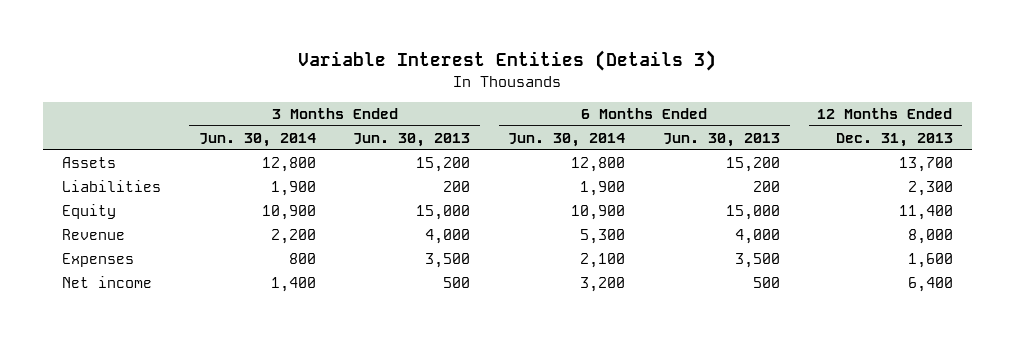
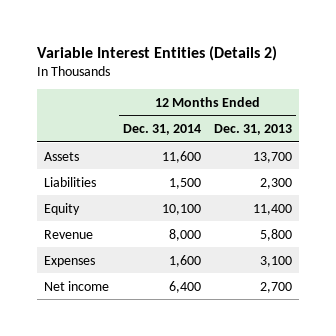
- Variable Interest Entities (Details 3)
+ Variable Interest Entities (Details 2)
- | 3 Months Ended Jun. 30, 2014 | 3 Months Ended Jun. 30, 2013 | 6 Months Ended Jun. 30, 2014 | 6 Months Ended Jun. 30, 2013 | 12 Months Ended Dec. 31, 2013
+ | 12 Months Ended Dec. 31, 2014 | 12 Months Ended Dec. 31, 2013
- Revenue | 2,200 | 4,000 | 5,300 | 4,000 | 8,000
- Expenses | 800 | 3,500 | 2,100 | 3,500 | 1,600
- Net income | 1,400 | 500 | 3,200 | 500 | 6,400
+ Revenue | 8,000 | 5,800
+ Expenses | 1,600 | 3,100
+ Net income | 6,400 | 2,700

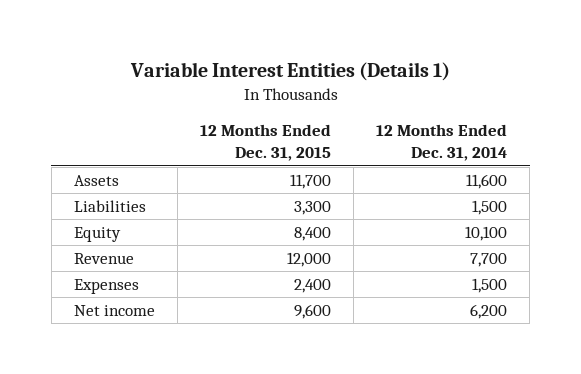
- Variable Interest Entities (Details 2)
+ Variable Interest Entities (Details 1)
- | 12 Months Ended Dec. 31, 2014 | 12 Months Ended Dec. 31, 2013
+ | 12 Months Ended Dec. 31, 2015 | 12 Months Ended Dec. 31, 2014
- Revenue | 8,000 | 5,800
- Expenses | 1,600 | 3,100
- Net income | 6,400 | 2,700
+ Revenue | 12,000 | 7,700
+ Expenses | 2,400 | 1,500
+ Net income | 9,600 | 6,200

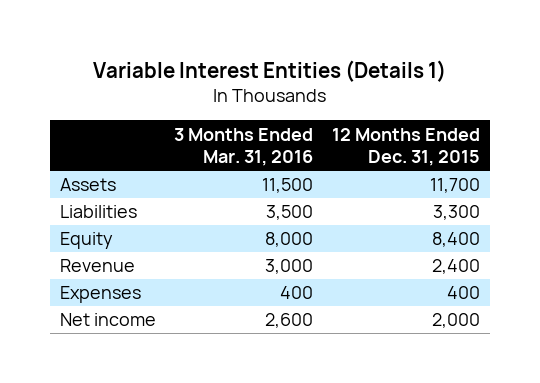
- | 12 Months Ended Dec. 31, 2015 | 12 Months Ended Dec. 31, 2014
+ | 3 Months Ended Mar. 31, 2016 | 12 Months Ended Dec. 31, 2015
- Revenue | 12,000 | 7,700
- Expenses | 2,400 | 1,500
- Net income | 9,600 | 6,200
+ Revenue | 3,000 | 2,400
+ Expenses | 400 | 400
+ Net income | 2,600 | 2,000

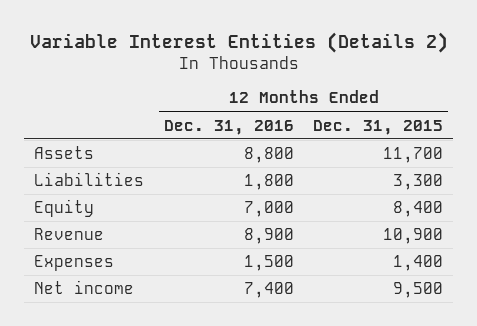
- Variable Interest Entities (Details 1)
+ Variable Interest Entities (Details 2)
- | 3 Months Ended Mar. 31, 2016 | 12 Months Ended Dec. 31, 2015
+ | 12 Months Ended Dec. 31, 2016 | 12 Months Ended Dec. 31, 2015
- Revenue | 3,000 | 2,400
- Expenses | 400 | 400
- Net income | 2,600 | 2,000
+ Revenue | 8,900 | 10,900
+ Expenses | 1,500 | 1,400
+ Net income | 7,400 | 9,500

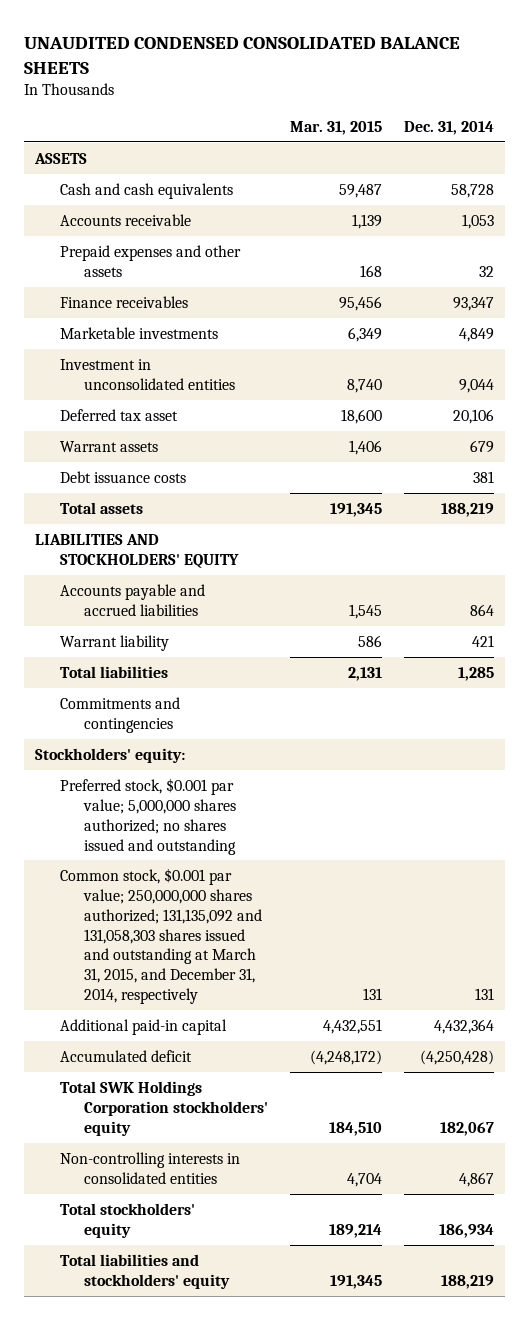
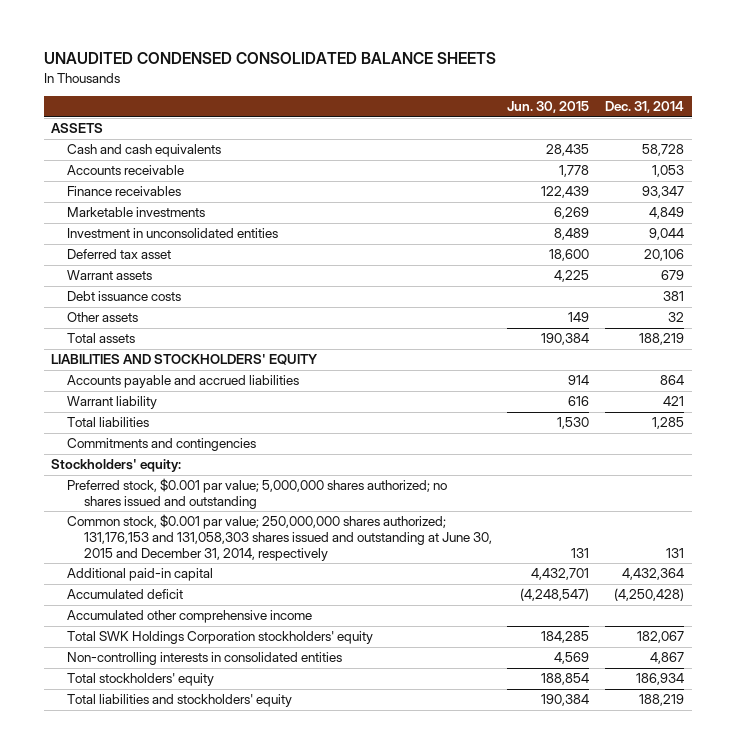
- | Mar. 31, 2015 | Dec. 31, 2014
+ | Jun. 30, 2015 | Dec. 31, 2014
- Prepaid expenses and other assets | 168 | 32
+ Other assets | 149 | 32
- Common stock, $0.001 par value; 250,000,000 shares authorized; 131,135,092 and 131,058,303 shares issued and outstanding at March 31, 2015, and December 31, 2014, respectively | 131 | 131
+ Common stock, $0.001 par value; 250,000,000 shares authorized; 131,176,153 and 131,058,303 shares issued and outstanding at June 30, 2015 and December 31, 2014, respectively | 131 | 131
+ Accumulated other comprehensive income

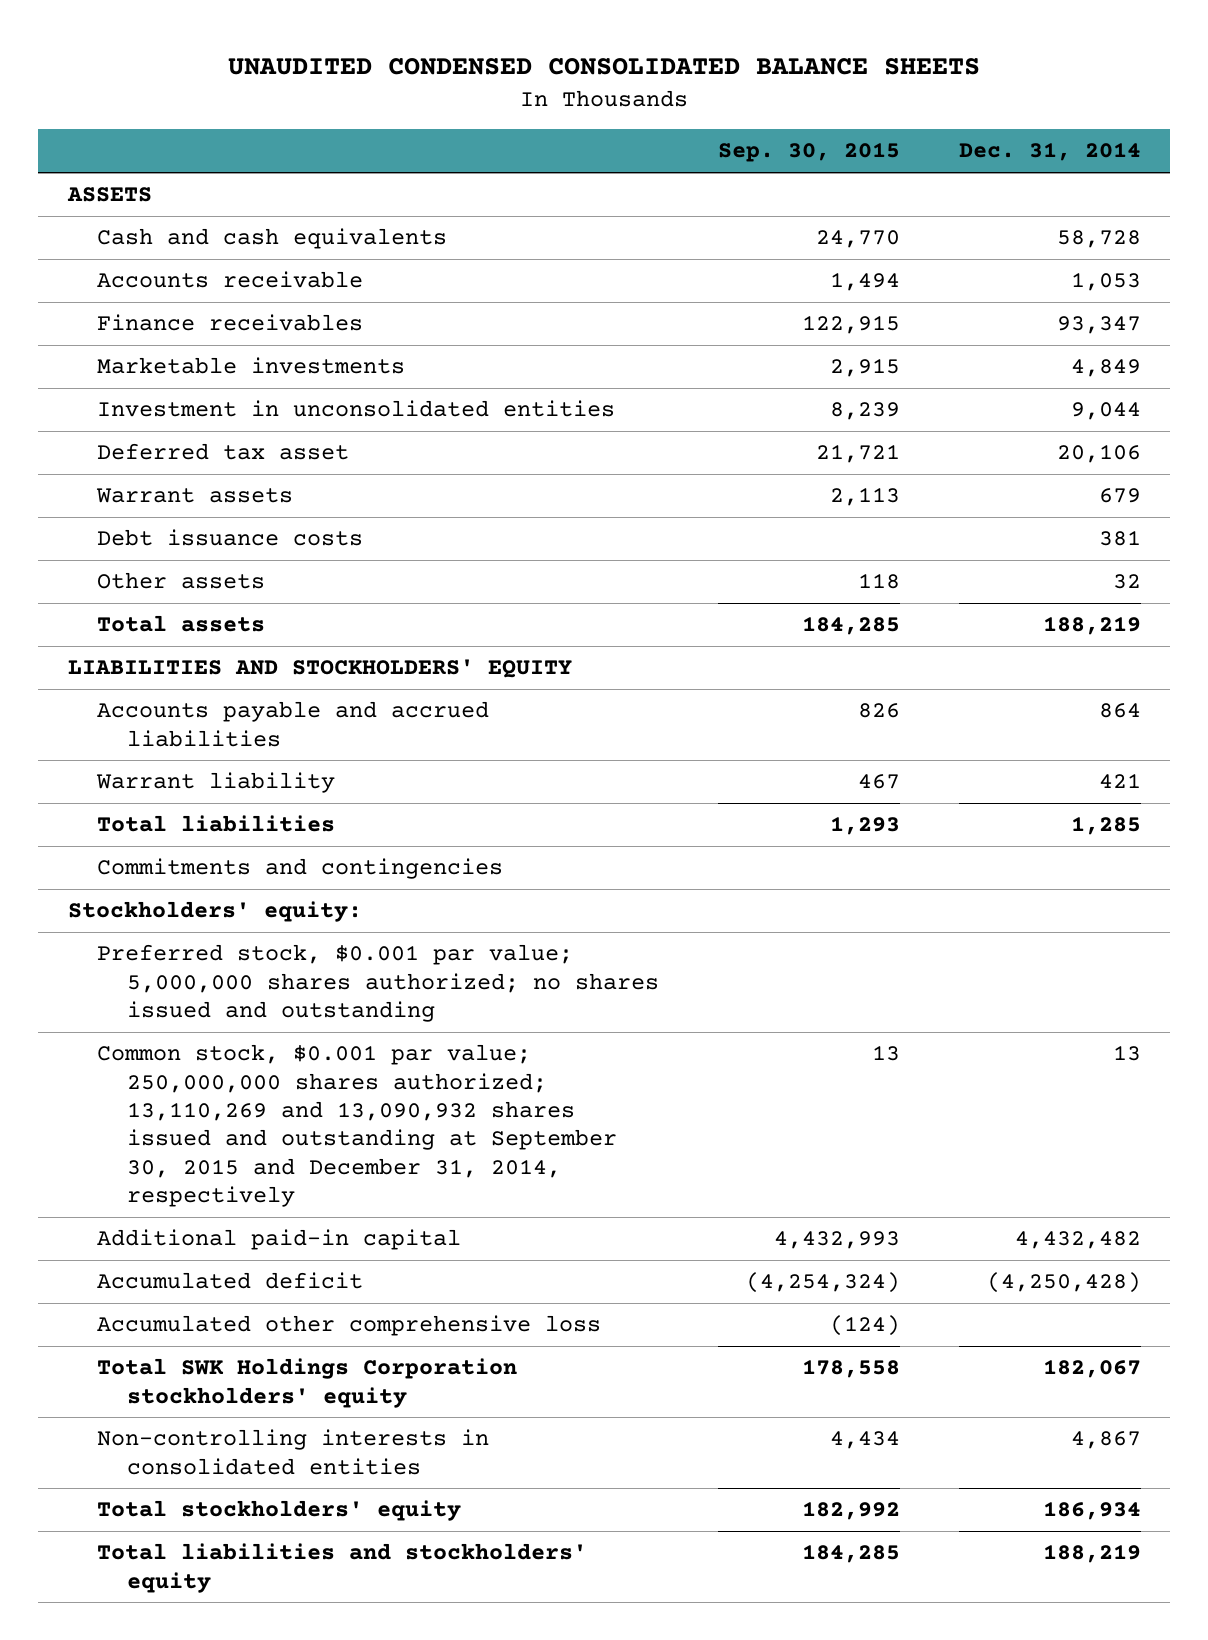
- | Jun. 30, 2015 | Dec. 31, 2014
+ | Sep. 30, 2015 | Dec. 31, 2014
- Common stock, $0.001 par value; 250,000,000 shares authorized; 131,176,153 and 131,058,303 shares issued and outstanding at June 30, 2015 and December 31, 2014, respectively | 131 | 131
- Additional paid-in capital | 4,432,701 | 4,432,364
+ Common stock, $0.001 par value; 250,000,000 shares authorized; 13,110,269 and 13,090,932 shares issued and outstanding at September 30, 2015 and December 31, 2014, respectively | 13 | 13
+ Additional paid-in capital | 4,432,993 | 4,432,482
- Accumulated other comprehensive income
+ Accumulated other comprehensive loss | (124) |

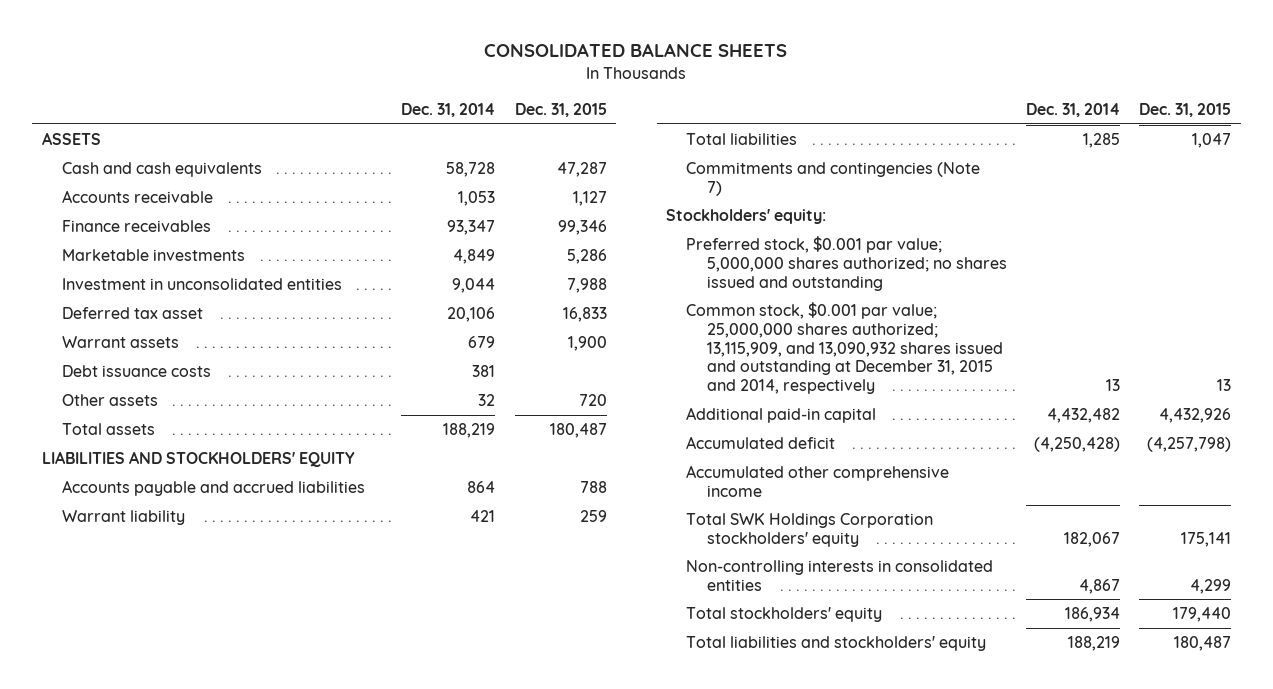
- UNAUDITED CONDENSED CONSOLIDATED BALANCE SHEETS
+ CONSOLIDATED BALANCE SHEETS
- | Sep. 30, 2015 | Dec. 31, 2014
+ | Dec. 31, 2014 | Dec. 31, 2015
- Commitments and contingencies
+ Commitments and contingencies (Note 7)
- Common stock, $0.001 par value; 250,000,000 shares authorized; 13,110,269 and 13,090,932 shares issued and outstanding at September 30, 2015 and December 31, 2014, respectively | 13 | 13
+ Common stock, $0.001 par value; 25,000,000 shares authorized; 13,115,909, and 13,090,932 shares issued and outstanding at December 31, 2015 and 2014, respectively | 13 | 13
- Accumulated other comprehensive loss | (124) |
+ Accumulated other comprehensive income

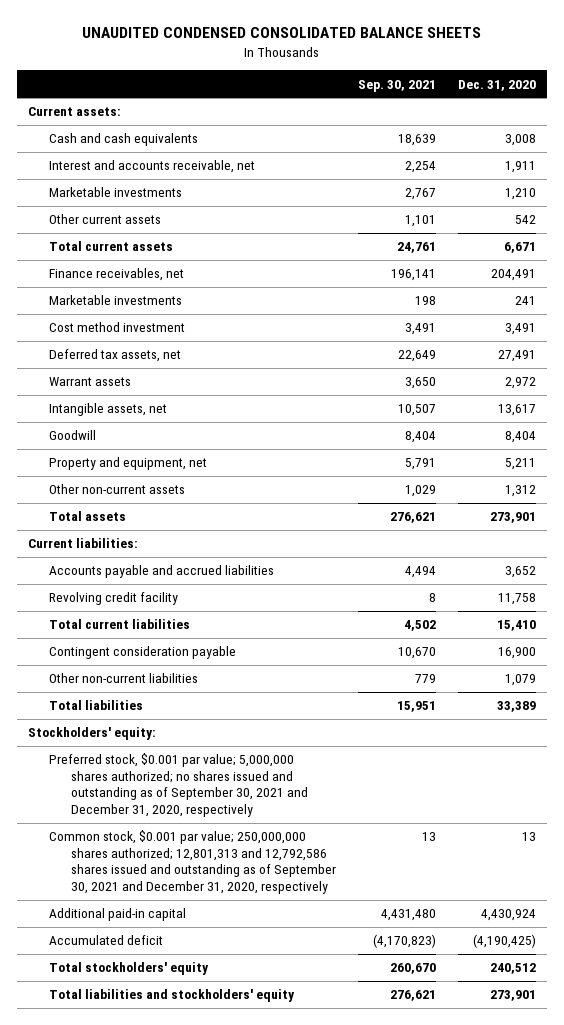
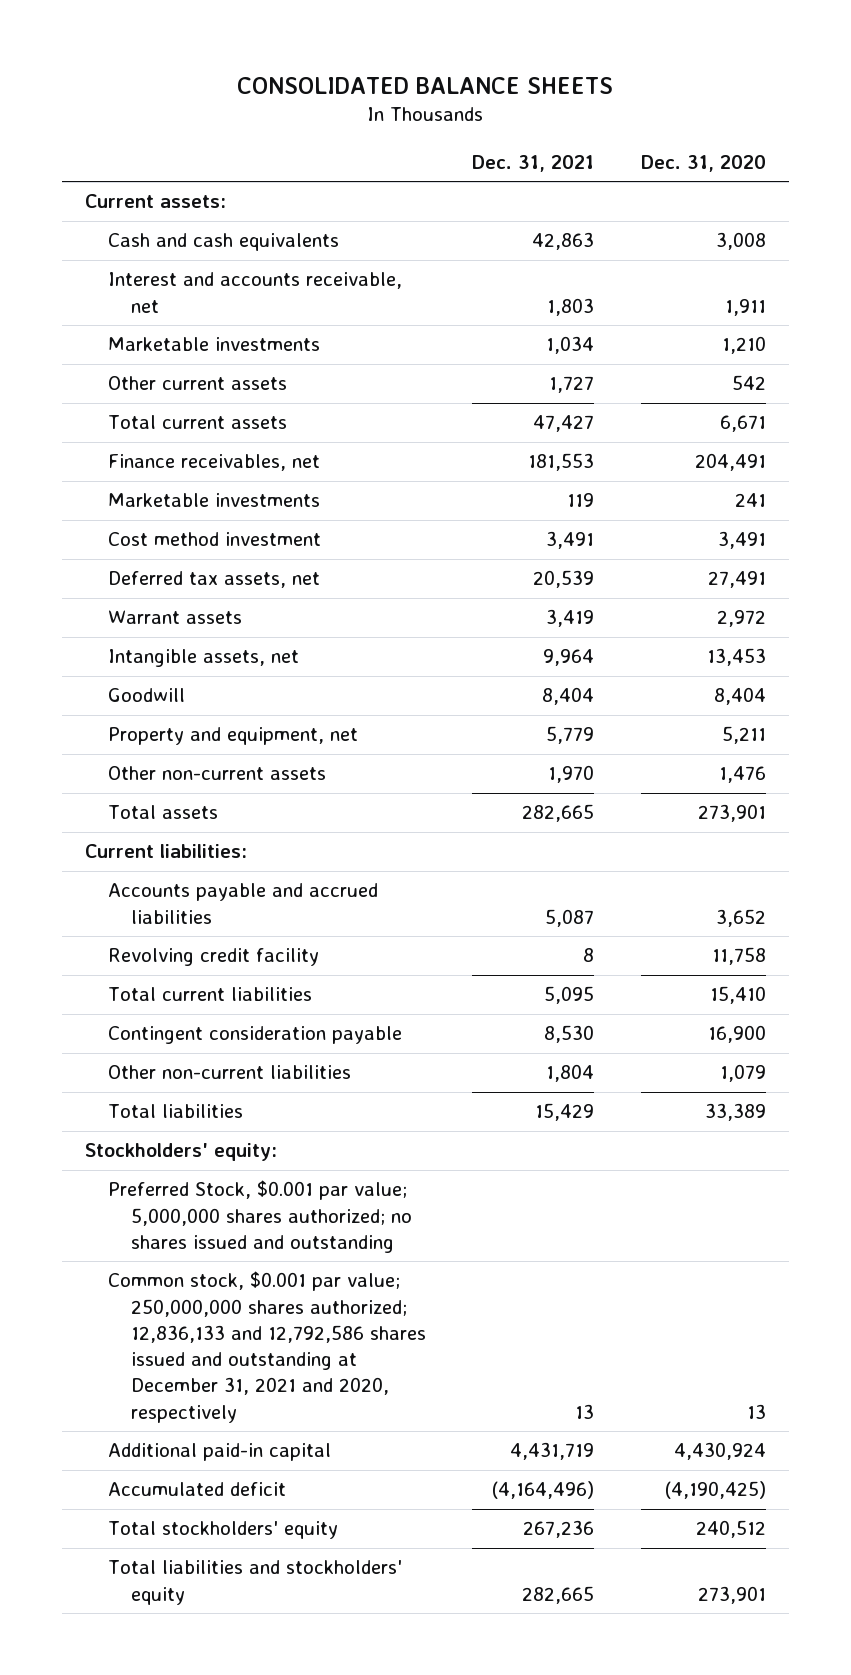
- UNAUDITED CONDENSED CONSOLIDATED BALANCE SHEETS
+ CONSOLIDATED BALANCE SHEETS
- | Sep. 30, 2021 | Dec. 31, 2020
+ | Dec. 31, 2021 | Dec. 31, 2020
- Intangible assets, net | 10,507 | 13,617
+ Intangible assets, net | 9,964 | 13,453
- Other non-current assets | 1,029 | 1,312
+ Other non-current assets | 1,970 | 1,476
- Preferred stock, $0.001 par value; 5,000,000 shares authorized; no shares issued and outstanding as of September 30, 2021 and December 31, 2020, respectively
- Common stock, $0.001 par value; 250,000,000 shares authorized; 12,801,313 and 12,792,586 shares issued and outstanding as of September 30, 2021 and December 31, 2020, respectively | 13 | 13
+ Preferred Stock, $0.001 par value; 5,000,000 shares authorized; no shares issued and outstanding
+ Common stock, $0.001 par value; 250,000,000 shares authorized; 12,836,133 and 12,792,586 shares issued and outstanding at December 31, 2021 and 2020, respectively | 13 | 13

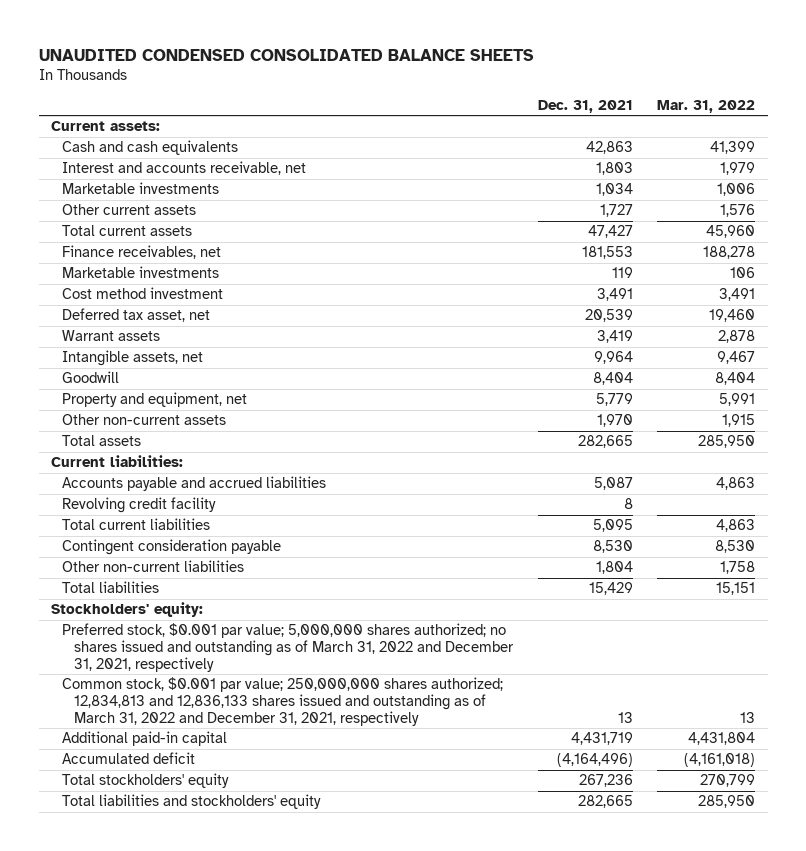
- CONSOLIDATED BALANCE SHEETS
+ UNAUDITED CONDENSED CONSOLIDATED BALANCE SHEETS
- | Dec. 31, 2021 | Dec. 31, 2020
+ | Dec. 31, 2021 | Mar. 31, 2022
- Deferred tax assets, net | 20,539 | 27,491
+ Deferred tax asset, net | 20,539 | 19,460
- Preferred Stock, $0.001 par value; 5,000,000 shares authorized; no shares issued and outstanding
- Common stock, $0.001 par value; 250,000,000 shares authorized; 12,836,133 and 12,792,586 shares issued and outstanding at December 31, 2021 and 2020, respectively | 13 | 13
+ Preferred stock, $0.001 par value; 5,000,000 shares authorized; no shares issued and outstanding as of March 31, 2022 and December 31, 2021, respectively
+ Common stock, $0.001 par value; 250,000,000 shares authorized; 12,834,813 and 12,836,133 shares issued and outstanding as of March 31, 2022 and December 31, 2021, respectively | 13 | 13

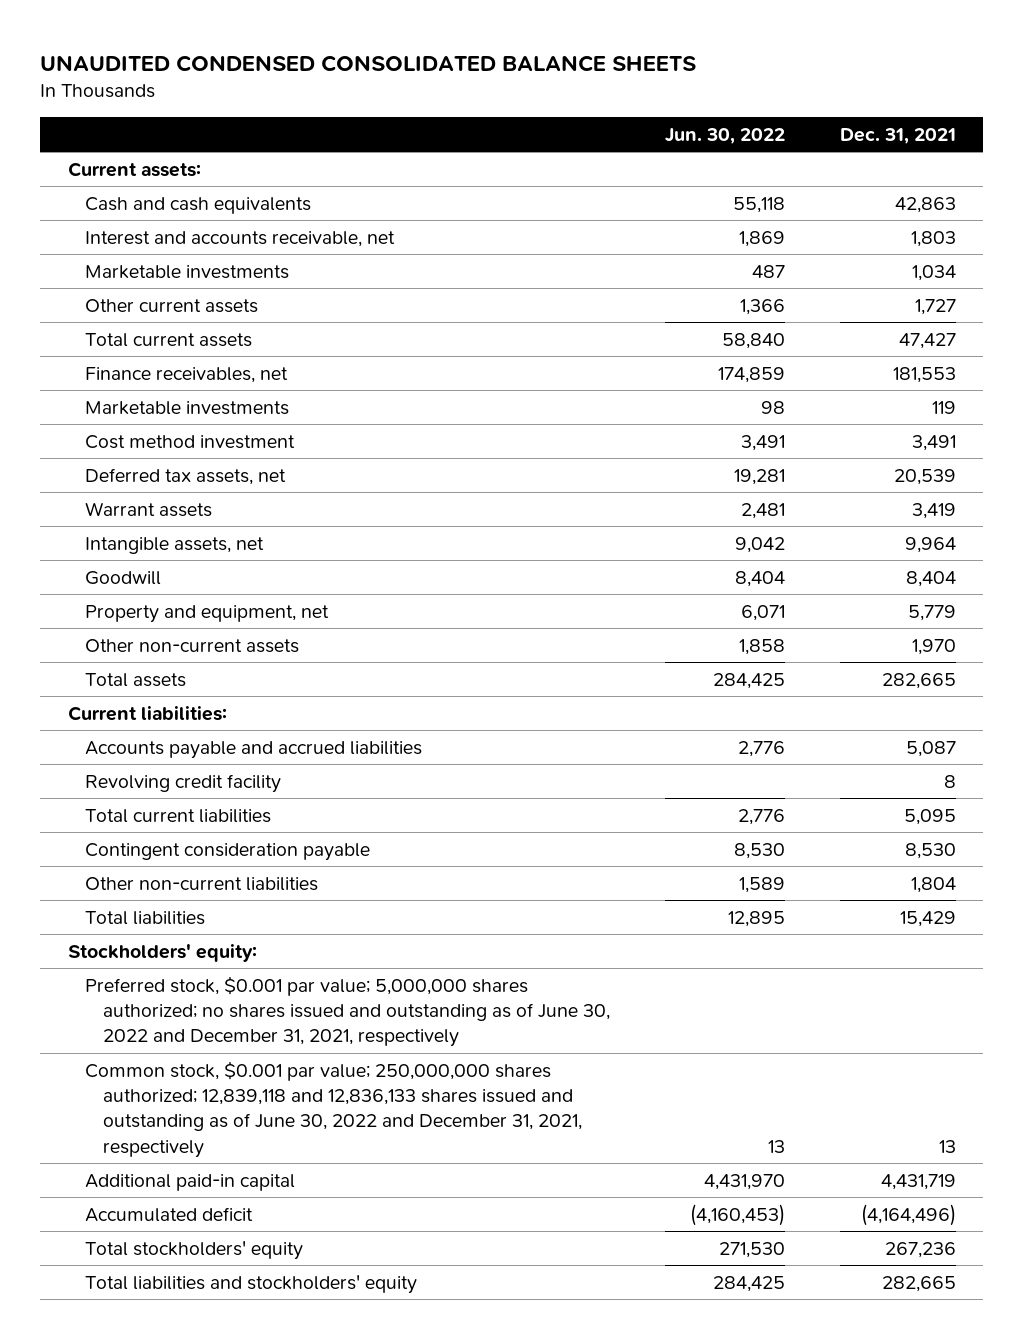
- | Dec. 31, 2021 | Mar. 31, 2022
+ | Jun. 30, 2022 | Dec. 31, 2021
- Deferred tax asset, net | 20,539 | 19,460
+ Deferred tax assets, net | 19,281 | 20,539
- Preferred stock, $0.001 par value; 5,000,000 shares authorized; no shares issued and outstanding as of March 31, 2022 and December 31, 2021, respectively
- Common stock, $0.001 par value; 250,000,000 shares authorized; 12,834,813 and 12,836,133 shares issued and outstanding as of March 31, 2022 and December 31, 2021, respectively | 13 | 13
+ Preferred stock, $0.001 par value; 5,000,000 shares authorized; no shares issued and outstanding as of June 30, 2022 and December 31, 2021, respectively
+ Common stock, $0.001 par value; 250,000,000 shares authorized; 12,839,118 and 12,836,133 shares issued and outstanding as of June 30, 2022 and December 31, 2021, respectively | 13 | 13

